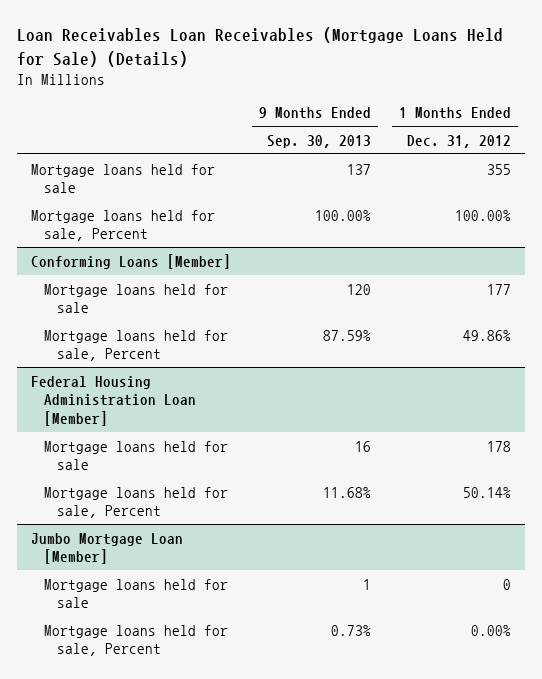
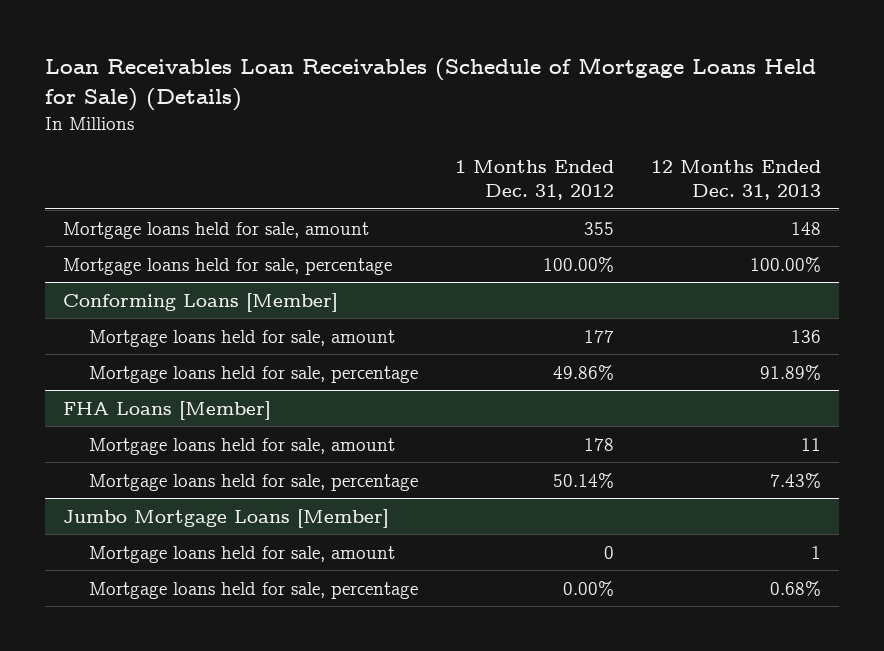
- Loan Receivables Loan Receivables (Mortgage Loans Held for Sale) (Details)
+ Loan Receivables Loan Receivables (Schedule of Mortgage Loans Held for Sale) (Details)
- | 9 Months Ended Sep. 30, 2013 | 1 Months Ended Dec. 31, 2012
+ | 1 Months Ended Dec. 31, 2012 | 12 Months Ended Dec. 31, 2013
- Mortgage loans held for sale | 137 | 355
- Mortgage loans held for sale, Percent | 100.00% | 100.00%
+ Mortgage loans held for sale, amount | 355 | 148
+ Mortgage loans held for sale, percentage | 100.00% | 100.00%
@ Conforming Loans [Member]
- Mortgage loans held for sale | 120 | 177
- Mortgage loans held for sale, Percent | 87.59% | 49.86%
- Federal Housing Administration Loan [Member]
- Mortgage loans held for sale | 16 | 178
- Mortgage loans held for sale, Percent | 11.68% | 50.14%
- Jumbo Mortgage Loan [Member]
- Mortgage loans held for sale | 1 | 0
- Mortgage loans held for sale, Percent | 0.73% | 0.00%
@ Conforming Loans [Member]
+ Mortgage loans held for sale, amount | 177 | 136
+ Mortgage loans held for sale, percentage | 49.86% | 91.89%
+ FHA Loans [Member]
+ Mortgage loans held for sale, amount | 178 | 11
+ Mortgage loans held for sale, percentage | 50.14% | 7.43%
+ Jumbo Mortgage Loans [Member]
+ Mortgage loans held for sale, amount | 0 | 1
+ Mortgage loans held for sale, percentage | 0.00% | 0.68%

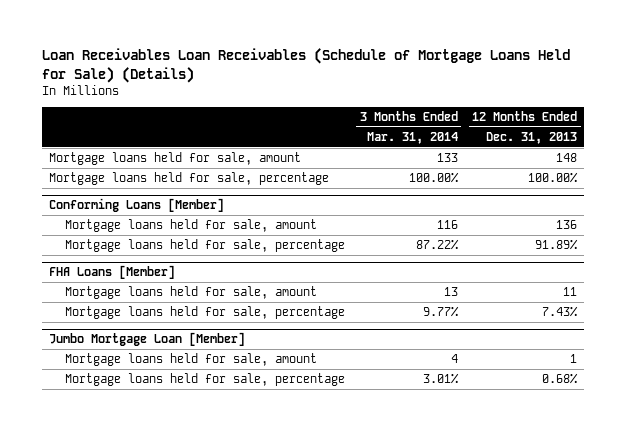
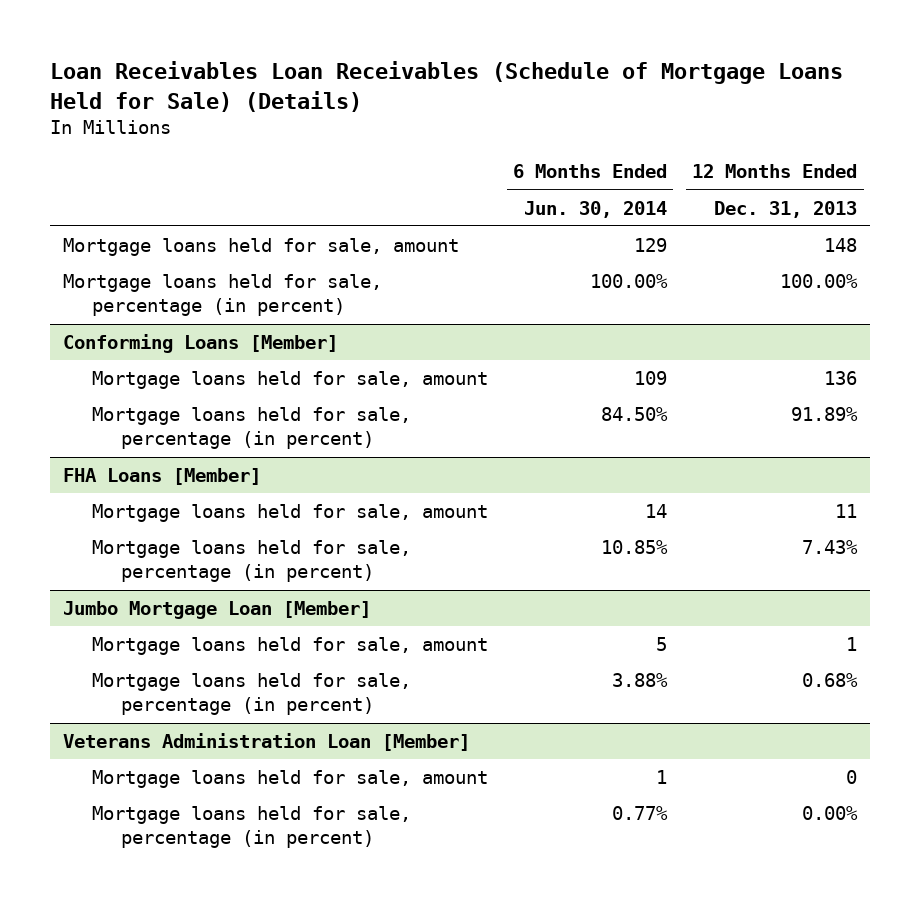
- | 3 Months Ended Mar. 31, 2014 | 12 Months Ended Dec. 31, 2013
+ | 6 Months Ended Jun. 30, 2014 | 12 Months Ended Dec. 31, 2013
- Mortgage loans held for sale, percentage | 100.00% | 100.00%
+ Mortgage loans held for sale, percentage (in percent) | 100.00% | 100.00%
@ Conforming Loans [Member]
- Mortgage loans held for sale, percentage | 87.22% | 91.89%
+ Mortgage loans held for sale, percentage (in percent) | 84.50% | 91.89%
@ FHA Loans [Member]
- Mortgage loans held for sale, percentage | 9.77% | 7.43%
+ Mortgage loans held for sale, percentage (in percent) | 10.85% | 7.43%
@ Jumbo Mortgage Loan [Member]
- Mortgage loans held for sale, percentage | 3.01% | 0.68%
+ Mortgage loans held for sale, percentage (in percent) | 3.88% | 0.68%
+ Veterans Administration Loan [Member]
+ Mortgage loans held for sale, amount | 1 | 0
+ Mortgage loans held for sale, percentage (in percent) | 0.77% | 0.00%

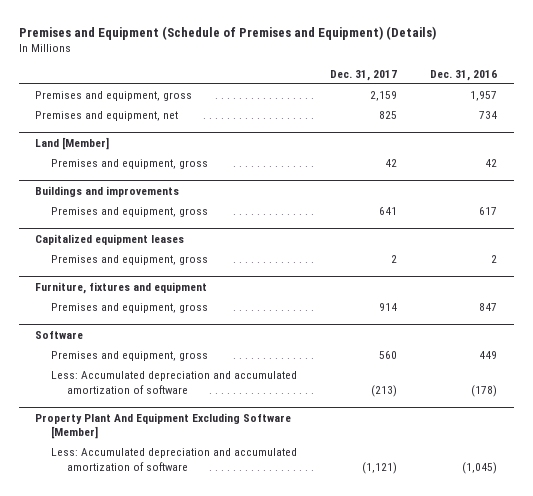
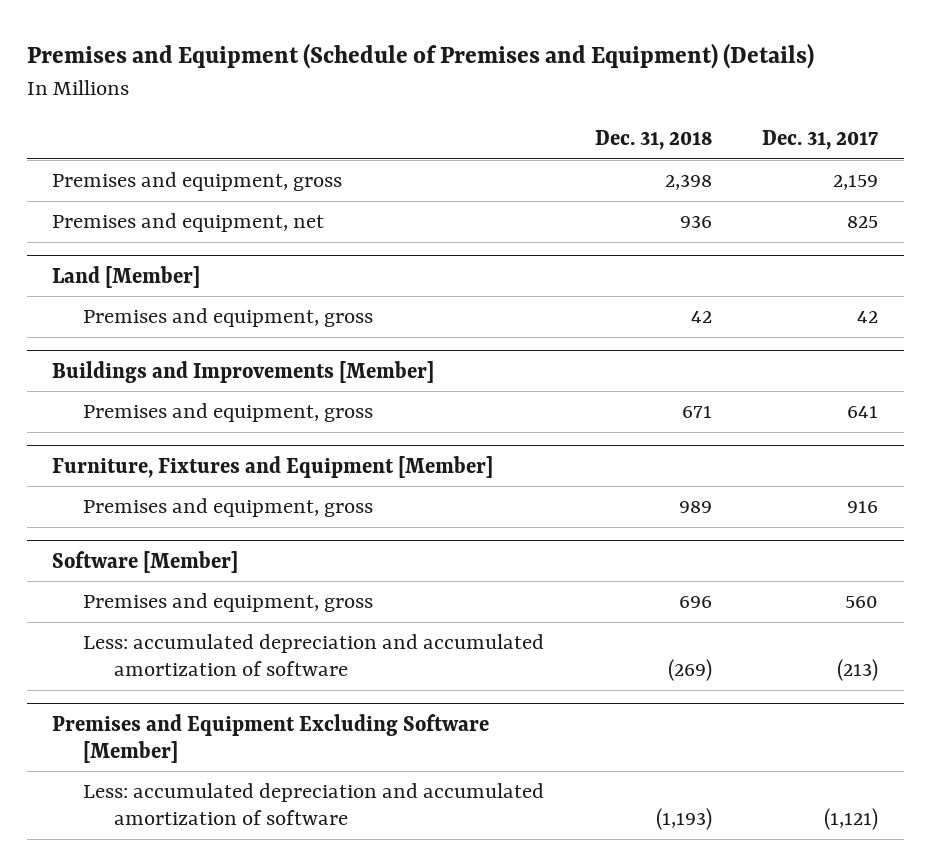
- | Dec. 31, 2017 | Dec. 31, 2016
+ | Dec. 31, 2018 | Dec. 31, 2017
- Buildings and improvements
+ Buildings and Improvements [Member]
- Capitalized equipment leases
- Premises and equipment, gross | 2 | 2
- Furniture, fixtures and equipment
- Premises and equipment, gross | 914 | 847
- Software
+ Furniture, Fixtures and Equipment [Member]
+ Premises and equipment, gross | 989 | 916
+ Software [Member]
- Less: Accumulated depreciation and accumulated amortization of software | (213) | (178)
- Property Plant And Equipment Excluding Software [Member]
- Less: Accumulated depreciation and accumulated amortization of software | (1,121) | (1,045)
+ Less: accumulated depreciation and accumulated amortization of software | (269) | (213)
+ Premises and Equipment Excluding Software [Member]
+ Less: accumulated depreciation and accumulated amortization of software | (1,193) | (1,121)

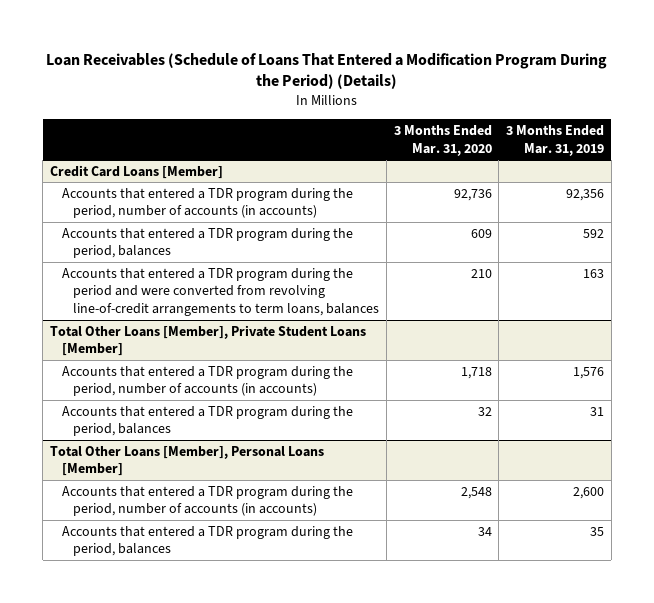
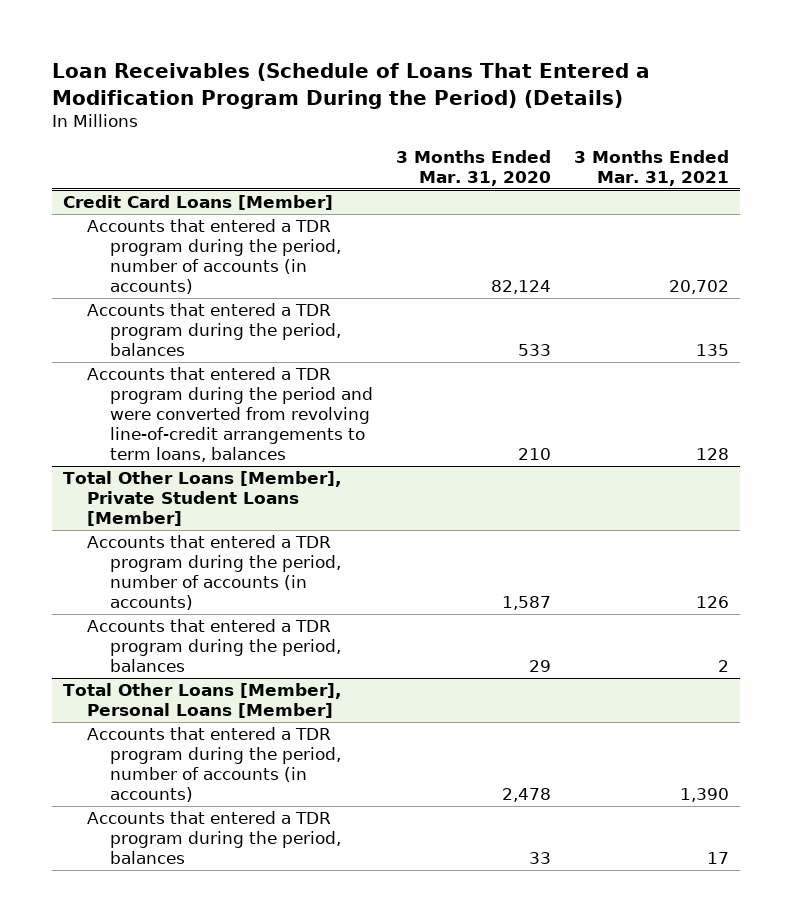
- | 3 Months Ended Mar. 31, 2020 | 3 Months Ended Mar. 31, 2019
+ | 3 Months Ended Mar. 31, 2020 | 3 Months Ended Mar. 31, 2021
@ Credit Card Loans [Member]
- Accounts that entered a TDR program during the period, number of accounts (in accounts) | 92,736 | 92,356
- Accounts that entered a TDR program during the period, balances | 609 | 592
+ Accounts that entered a TDR program during the period, number of accounts (in accounts) | 82,124 | 20,702
+ Accounts that entered a TDR program during the period, balances | 533 | 135
@ Total Other Loans [Member], Private Student Loans [Member]
- Accounts that entered a TDR program during the period, number of accounts (in accounts) | 1,718 | 1,576
- Accounts that entered a TDR program during the period, balances | 32 | 31
+ Accounts that entered a TDR program during the period, number of accounts (in accounts) | 1,587 | 126
+ Accounts that entered a TDR program during the period, balances | 29 | 2
@ Total Other Loans [Member], Personal Loans [Member]
- Accounts that entered a TDR program during the period, number of accounts (in accounts) | 2,548 | 2,600
- Accounts that entered a TDR program during the period, balances | 34 | 35
+ Accounts that entered a TDR program during the period, number of accounts (in accounts) | 2,478 | 1,390
+ Accounts that entered a TDR program during the period, balances | 33 | 17

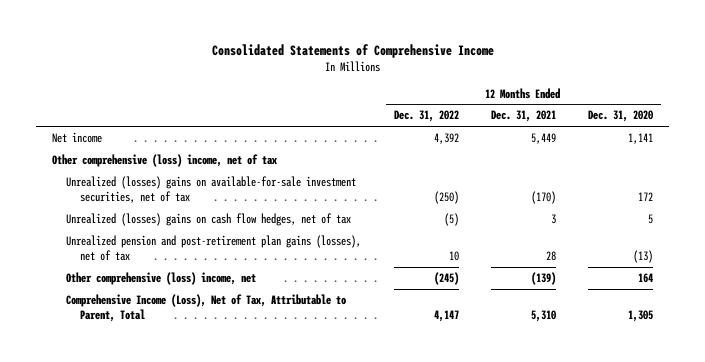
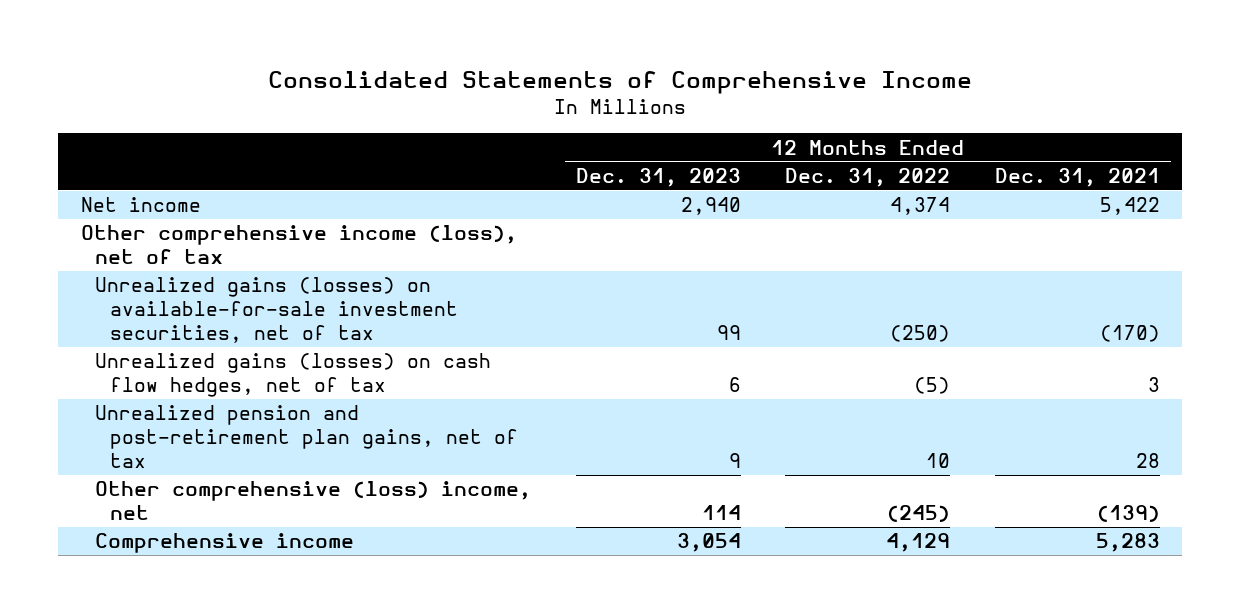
- | 12 Months Ended Dec. 31, 2022 | 12 Months Ended Dec. 31, 2021 | 12 Months Ended Dec. 31, 2020
+ | 12 Months Ended Dec. 31, 2023 | 12 Months Ended Dec. 31, 2022 | 12 Months Ended Dec. 31, 2021
- Net income | 4,392 | 5,449 | 1,141
- Other comprehensive (loss) income, net of tax
- Unrealized (losses) gains on available-for-sale investment securities, net of tax | (250) | (170) | 172
- Unrealized (losses) gains on cash flow hedges, net of tax | (5) | 3 | 5
- Unrealized pension and post-retirement plan gains (losses), net of tax | 10 | 28 | (13)
+ Net income | 2,940 | 4,374 | 5,422
+ Other comprehensive income (loss), net of tax
+ Unrealized gains (losses) on available-for-sale investment securities, net of tax | 99 | (250) | (170)
+ Unrealized gains (losses) on cash flow hedges, net of tax | 6 | (5) | 3
+ Unrealized pension and post-retirement plan gains, net of tax | 9 | 10 | 28
- Comprehensive Income (Loss), Net of Tax, Attributable to Parent, Total | 4,147 | 5,310 | 1,305
+ Comprehensive income | 3,054 | 4,129 | 5,283

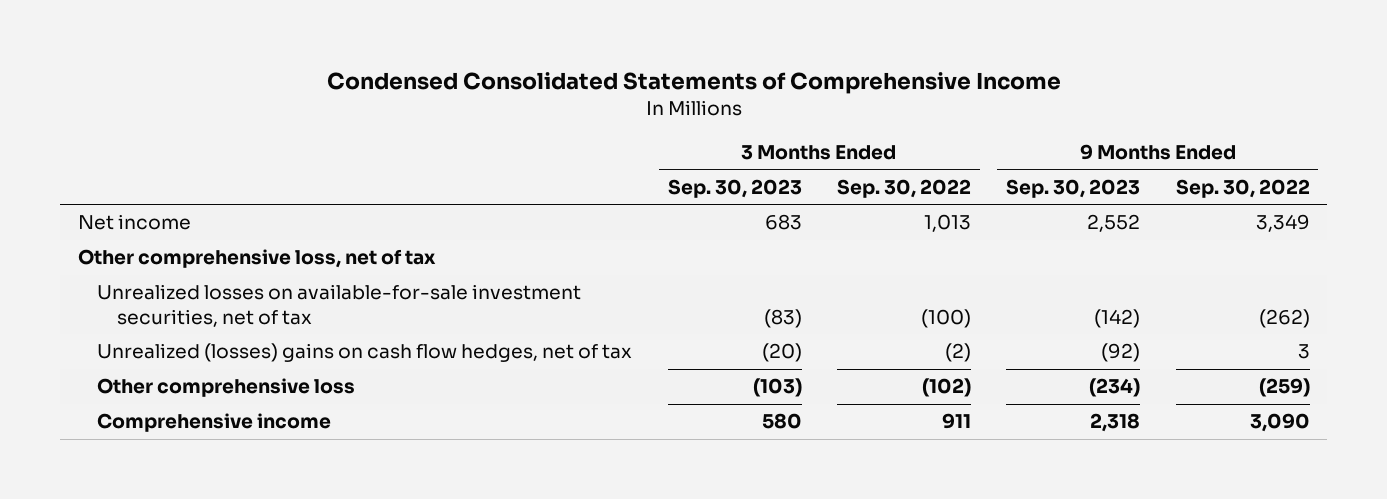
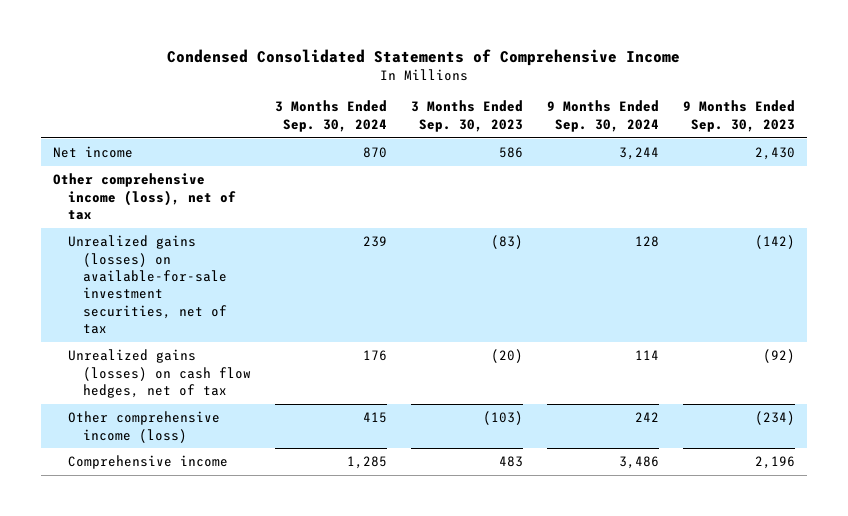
- | 3 Months Ended Sep. 30, 2023 | 3 Months Ended Sep. 30, 2022 | 9 Months Ended Sep. 30, 2023 | 9 Months Ended Sep. 30, 2022
+ | 3 Months Ended Sep. 30, 2024 | 3 Months Ended Sep. 30, 2023 | 9 Months Ended Sep. 30, 2024 | 9 Months Ended Sep. 30, 2023
- Net income | 683 | 1,013 | 2,552 | 3,349
- Other comprehensive loss, net of tax
- Unrealized losses on available-for-sale investment securities, net of tax | (83) | (100) | (142) | (262)
- Unrealized (losses) gains on cash flow hedges, net of tax | (20) | (2) | (92) | 3
- Other comprehensive loss | (103) | (102) | (234) | (259)
- Comprehensive income | 580 | 911 | 2,318 | 3,090
+ Net income | 870 | 586 | 3,244 | 2,430
+ Other comprehensive income (loss), net of tax
+ Unrealized gains (losses) on available-for-sale investment securities, net of tax | 239 | (83) | 128 | (142)
+ Unrealized gains (losses) on cash flow hedges, net of tax | 176 | (20) | 114 | (92)
+ Other comprehensive income (loss) | 415 | (103) | 242 | (234)
+ Comprehensive income | 1,285 | 483 | 3,486 | 2,196

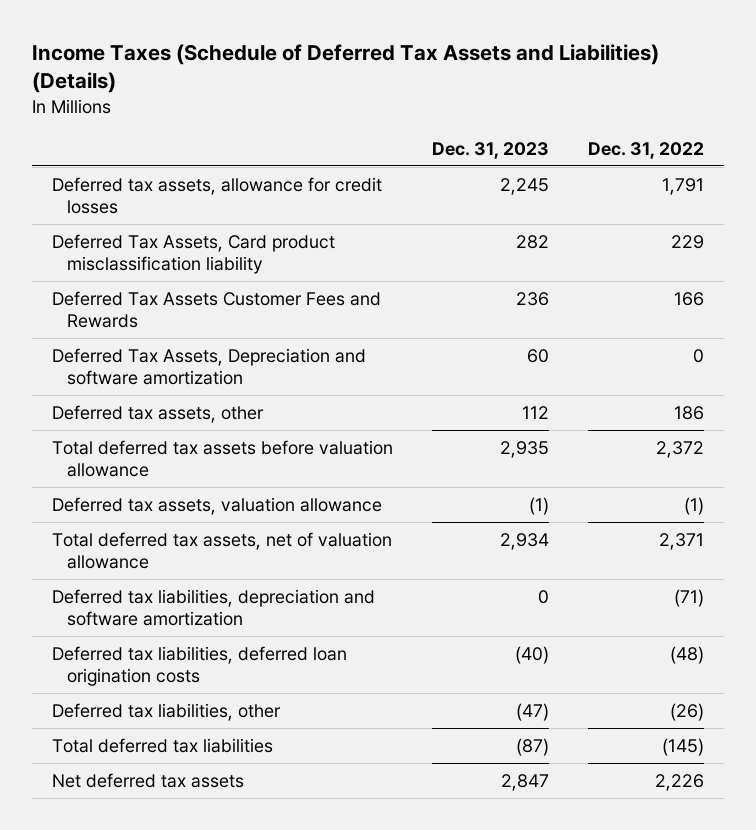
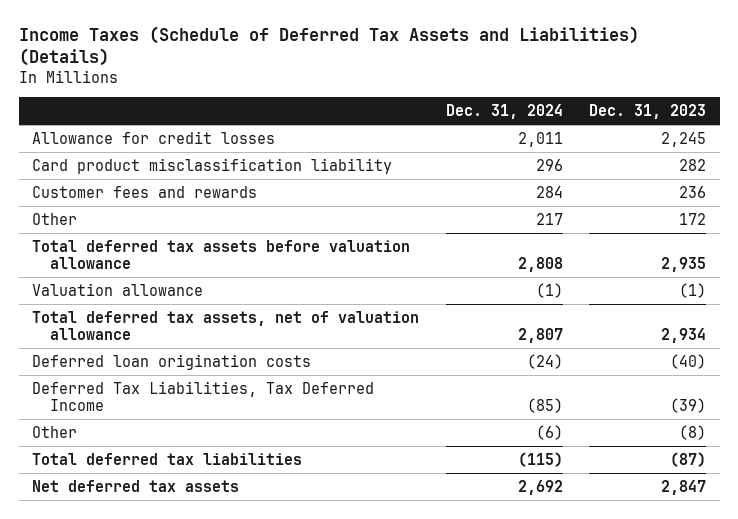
- | Dec. 31, 2023 | Dec. 31, 2022
+ | Dec. 31, 2024 | Dec. 31, 2023
- Deferred tax assets, allowance for credit losses | 2,245 | 1,791
- Deferred Tax Assets, Card product misclassification liability | 282 | 229
- Deferred Tax Assets Customer Fees and Rewards | 236 | 166
- Deferred Tax Assets, Depreciation and software amortization | 60 | 0
- Deferred tax assets, other | 112 | 186
+ Allowance for credit losses | 2,011 | 2,245
+ Card product misclassification liability | 296 | 282
+ Customer fees and rewards | 284 | 236
+ Other | 217 | 172
- Deferred tax assets, valuation allowance | (1) | (1)
+ Valuation allowance | (1) | (1)
- Deferred tax liabilities, depreciation and software amortization | 0 | (71)
- Deferred tax liabilities, deferred loan origination costs | (40) | (48)
- Deferred tax liabilities, other | (47) | (26)
+ Deferred loan origination costs | (24) | (40)
+ Deferred Tax Liabilities, Tax Deferred Income | (85) | (39)
+ Other | (6) | (8)

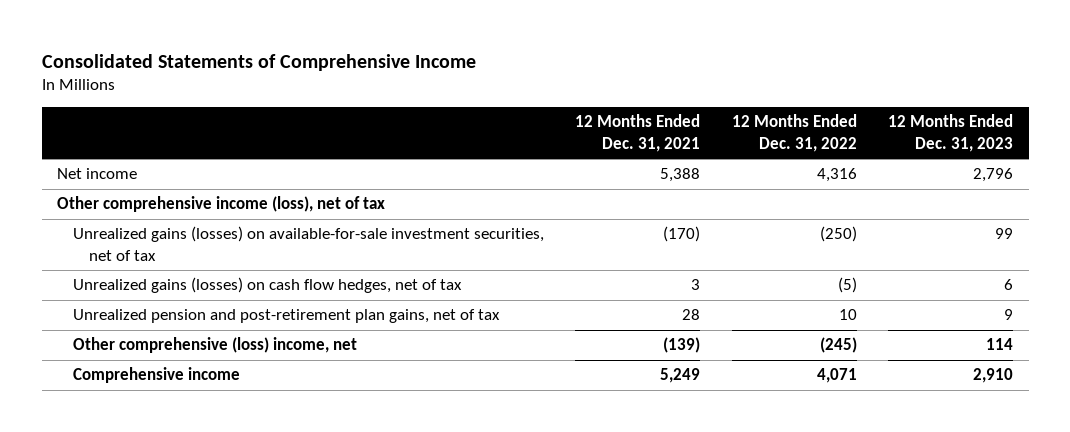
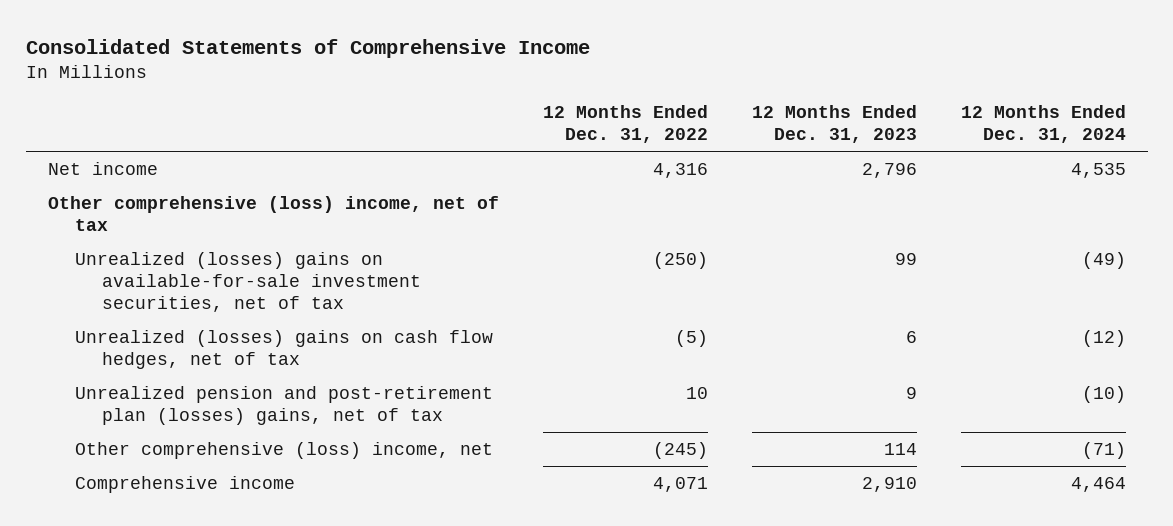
- | 12 Months Ended Dec. 31, 2021 | 12 Months Ended Dec. 31, 2022 | 12 Months Ended Dec. 31, 2023
+ | 12 Months Ended Dec. 31, 2022 | 12 Months Ended Dec. 31, 2023 | 12 Months Ended Dec. 31, 2024
- Other comprehensive income (loss), net of tax
- Unrealized gains (losses) on available-for-sale investment securities, net of tax | (170) | (250) | 99
- Unrealized gains (losses) on cash flow hedges, net of tax | 3 | (5) | 6
- Unrealized pension and post-retirement plan gains, net of tax | 28 | 10 | 9
+ Other comprehensive (loss) income, net of tax
+ Unrealized (losses) gains on available-for-sale investment securities, net of tax | (250) | 99 | (49)
+ Unrealized (losses) gains on cash flow hedges, net of tax | (5) | 6 | (12)
+ Unrealized pension and post-retirement plan (losses) gains, net of tax | 10 | 9 | (10)

